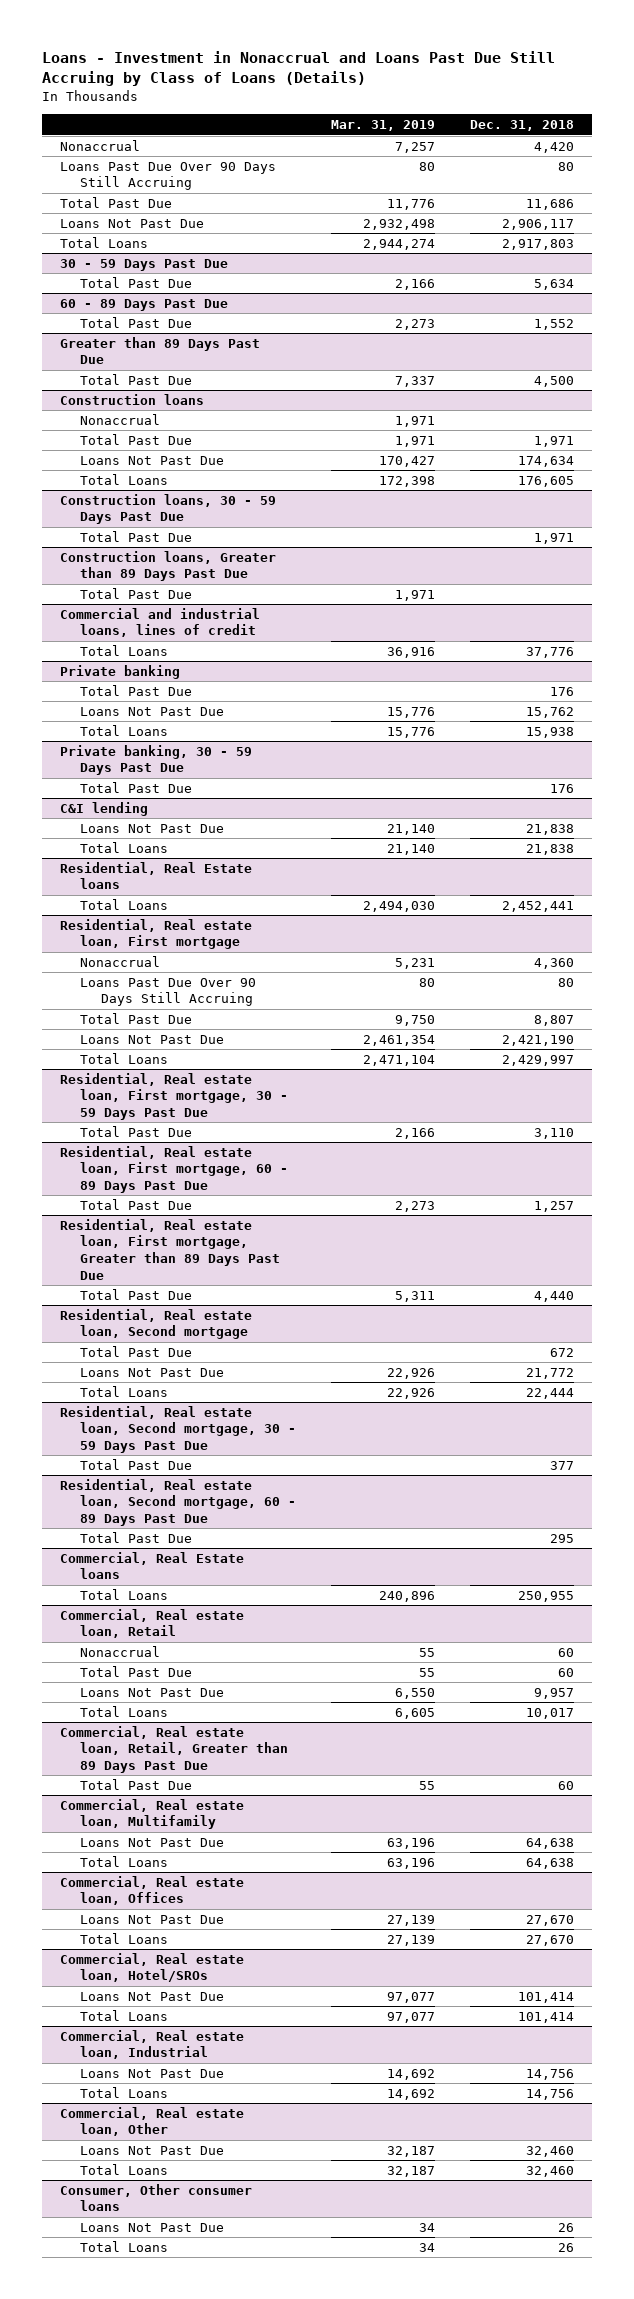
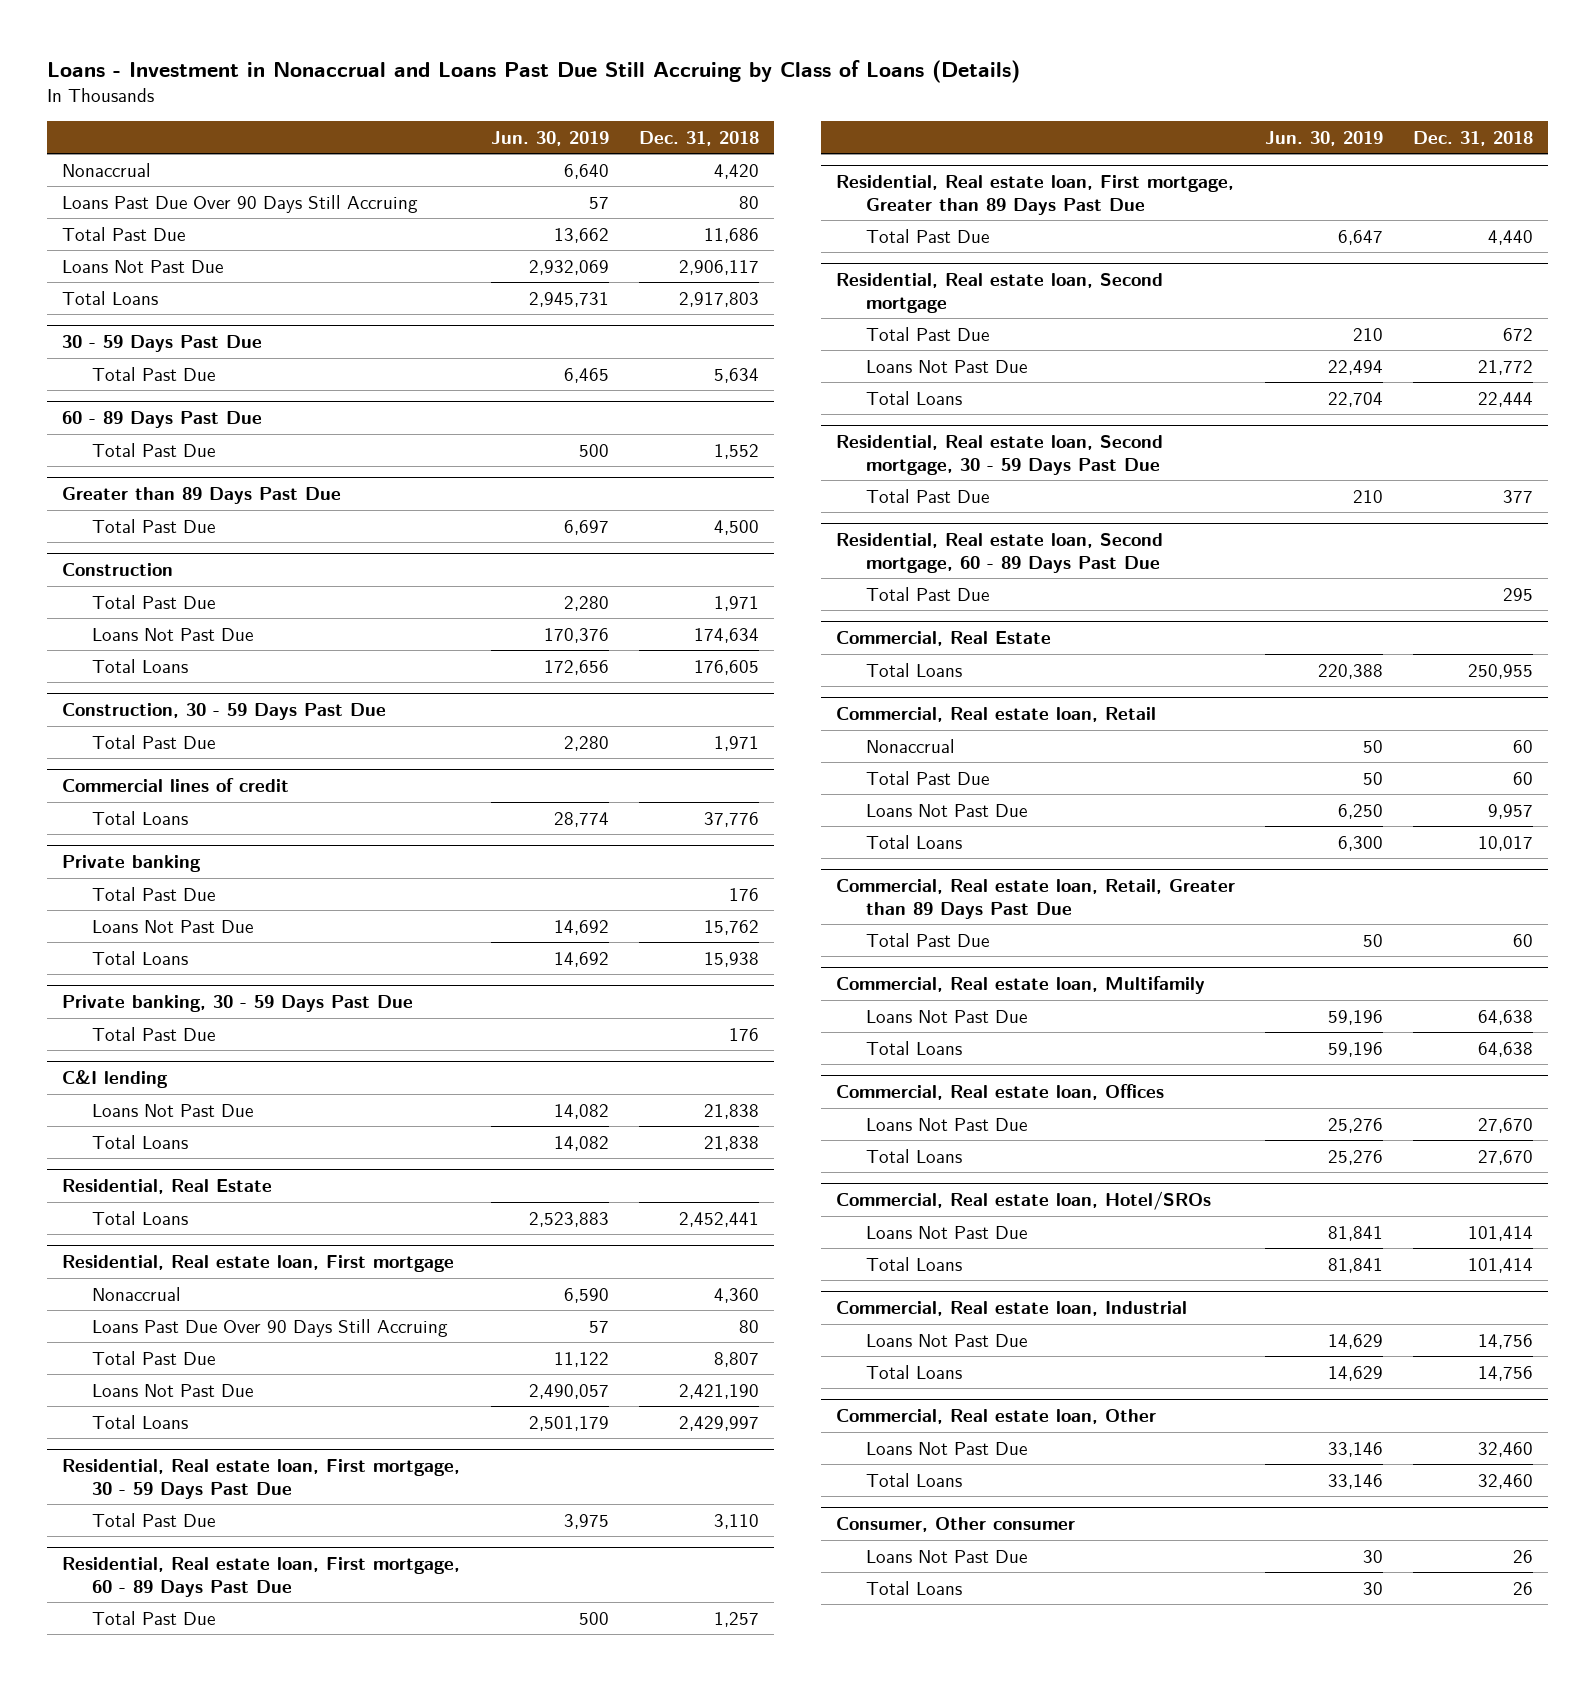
- | Mar. 31, 2019 | Dec. 31, 2018
+ | Jun. 30, 2019 | Dec. 31, 2018
- Construction loans
- Nonaccrual | 1,971 |
+ Construction
- Construction loans, 30 - 59 Days Past Due
+ Construction, 30 - 59 Days Past Due
- Construction loans, Greater than 89 Days Past Due
- Total Past Due | 1,971 |
- Commercial and industrial loans, lines of credit
+ Commercial lines of credit
- Residential, Real Estate loans
+ Residential, Real Estate
- Commercial, Real Estate loans
+ Commercial, Real Estate
- Consumer, Other consumer loans
+ Consumer, Other consumer

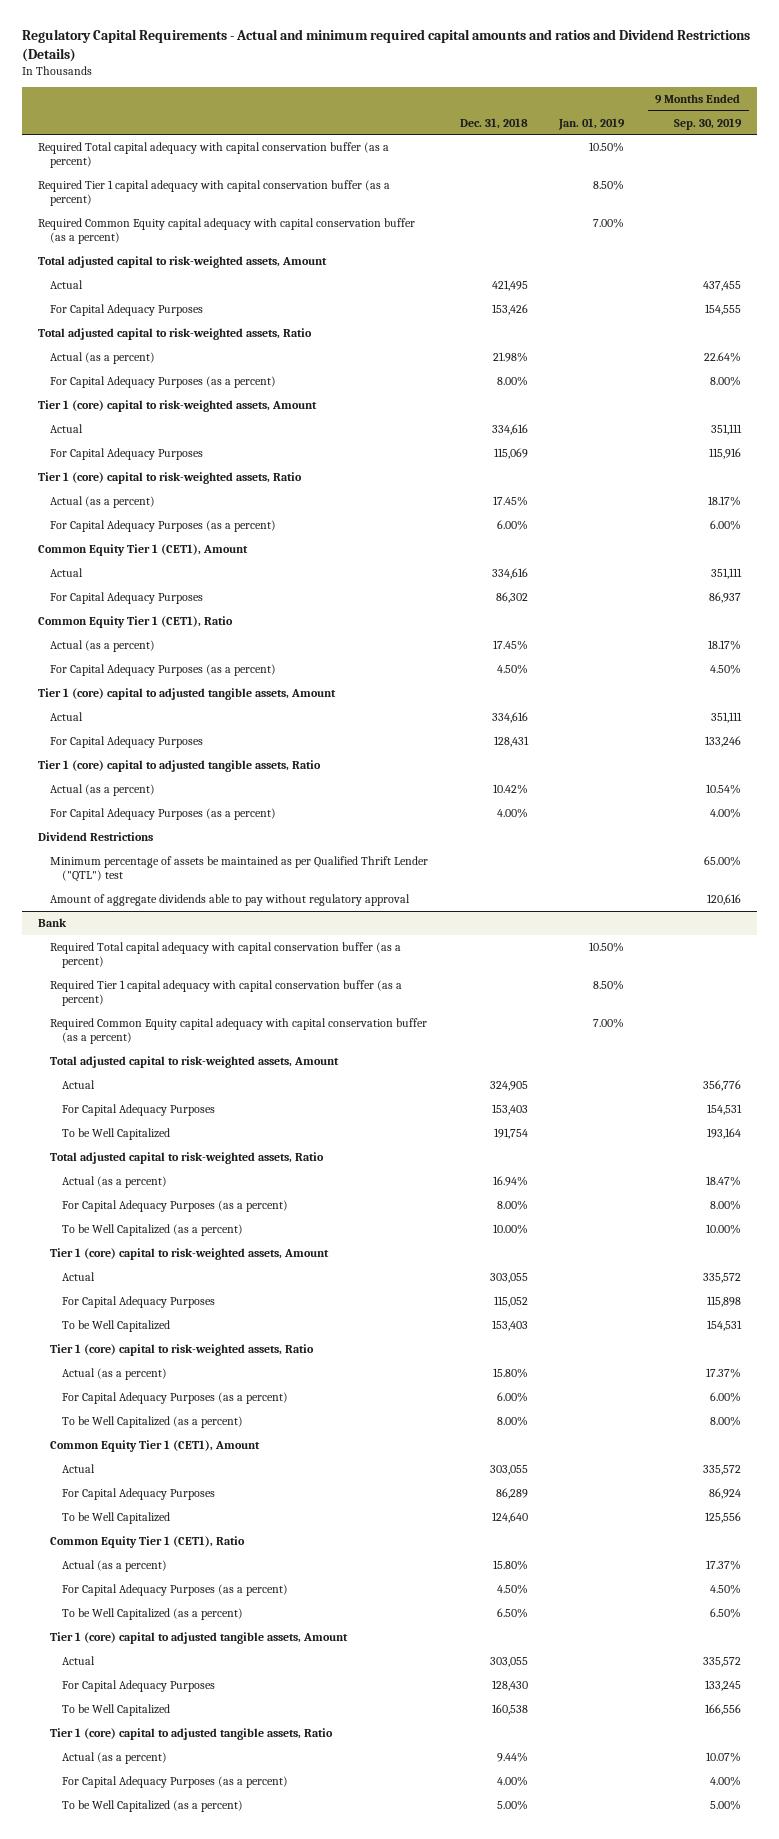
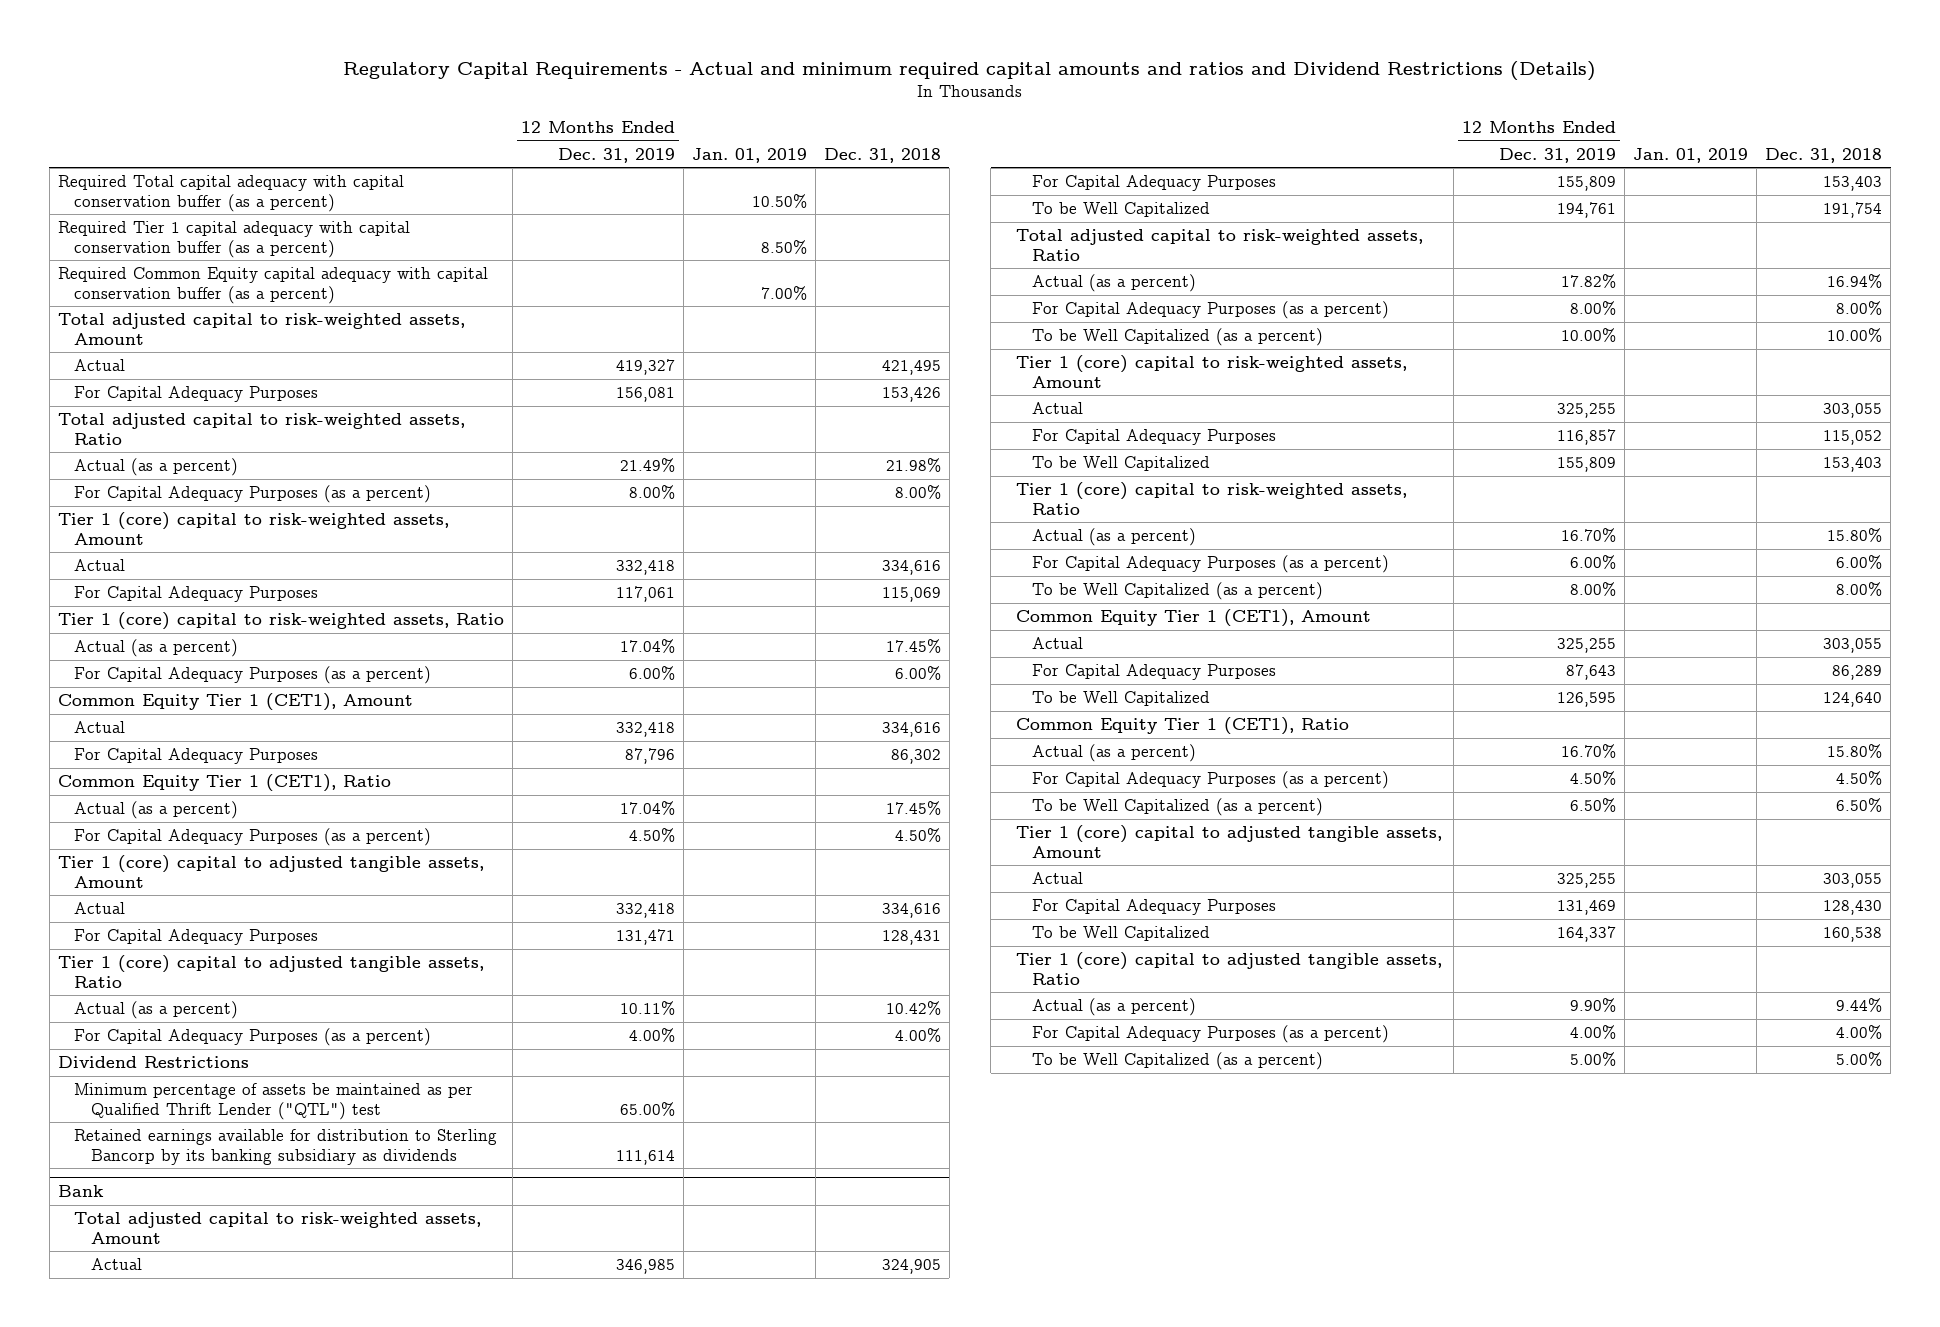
- | Dec. 31, 2018 | Jan. 01, 2019 | 9 Months Ended Sep. 30, 2019
+ | 12 Months Ended Dec. 31, 2019 | Jan. 01, 2019 | Dec. 31, 2018
- Amount of aggregate dividends able to pay without regulatory approval | | | 120,616
+ Retained earnings available for distribution to Sterling Bancorp by its banking subsidiary as dividends | 111,614 | |
@ Bank
- Required Total capital adequacy with capital conservation buffer (as a percent) | | 10.50% |
- Required Tier 1 capital adequacy with capital conservation buffer (as a percent) | | 8.50% |
- Required Common Equity capital adequacy with capital conservation buffer (as a percent) | | 7.00% |

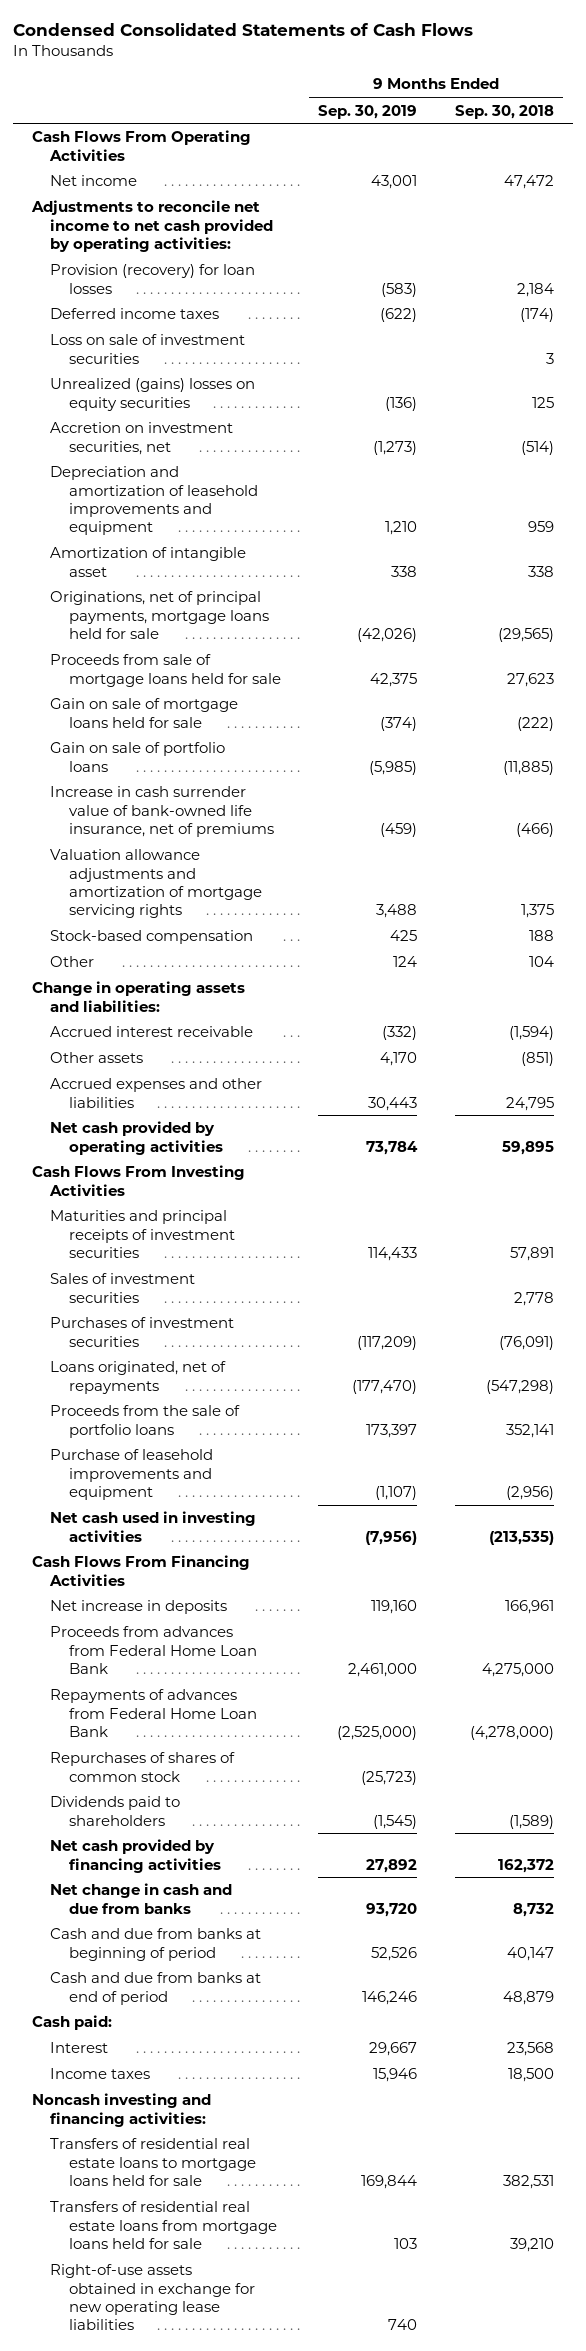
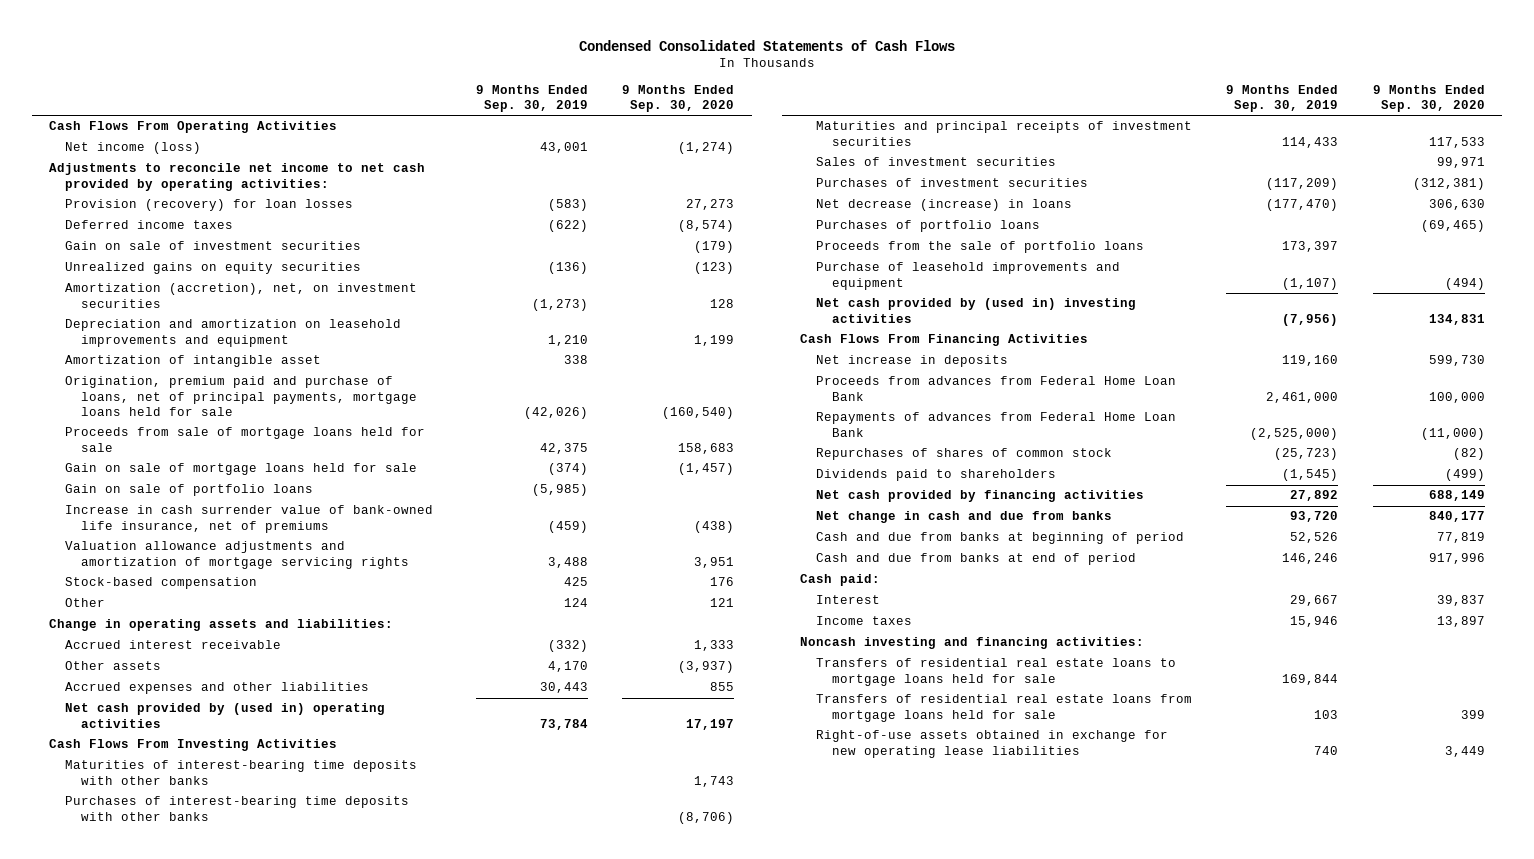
- | 9 Months Ended Sep. 30, 2019 | 9 Months Ended Sep. 30, 2018
+ | 9 Months Ended Sep. 30, 2019 | 9 Months Ended Sep. 30, 2020
- Net income | 43,001 | 47,472
+ Net income (loss) | 43,001 | (1,274)
- Loss on sale of investment securities | | 3
- Unrealized (gains) losses on equity securities | (136) | 125
- Accretion on investment securities, net | (1,273) | (514)
- Depreciation and amortization of leasehold improvements and equipment | 1,210 | 959
+ Gain on sale of investment securities | | (179)
+ Unrealized gains on equity securities | (136) | (123)
+ Amortization (accretion), net, on investment securities | (1,273) | 128
+ Depreciation and amortization on leasehold improvements and equipment | 1,210 | 1,199
- Originations, net of principal payments, mortgage loans held for sale | (42,026) | (29,565)
+ Origination, premium paid and purchase of loans, net of principal payments, mortgage loans held for sale | (42,026) | (160,540)
- Net cash provided by operating activities | 73,784 | 59,895
+ Net cash provided by (used in) operating activities | 73,784 | 17,197
+ Maturities of interest-bearing time deposits with other banks | | 1,743
+ Purchases of interest-bearing time deposits with other banks | | (8,706)
- Loans originated, net of repayments | (177,470) | (547,298)
+ Net decrease (increase) in loans | (177,470) | 306,630
+ Purchases of portfolio loans | | (69,465)
- Net cash used in investing activities | (7,956) | (213,535)
+ Net cash provided by (used in) investing activities | (7,956) | 134,831

